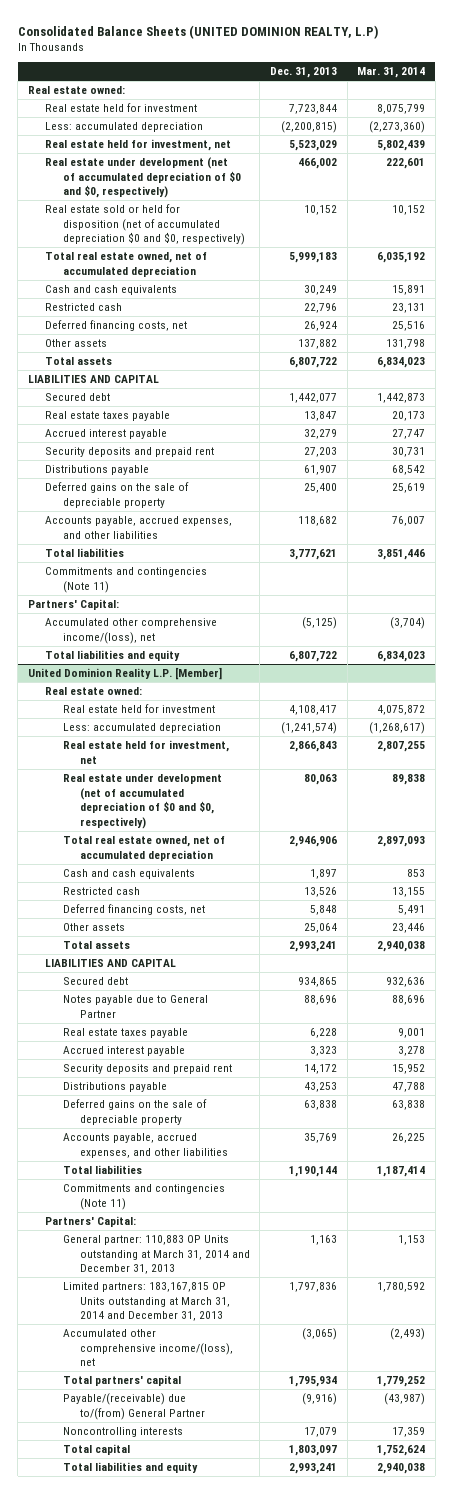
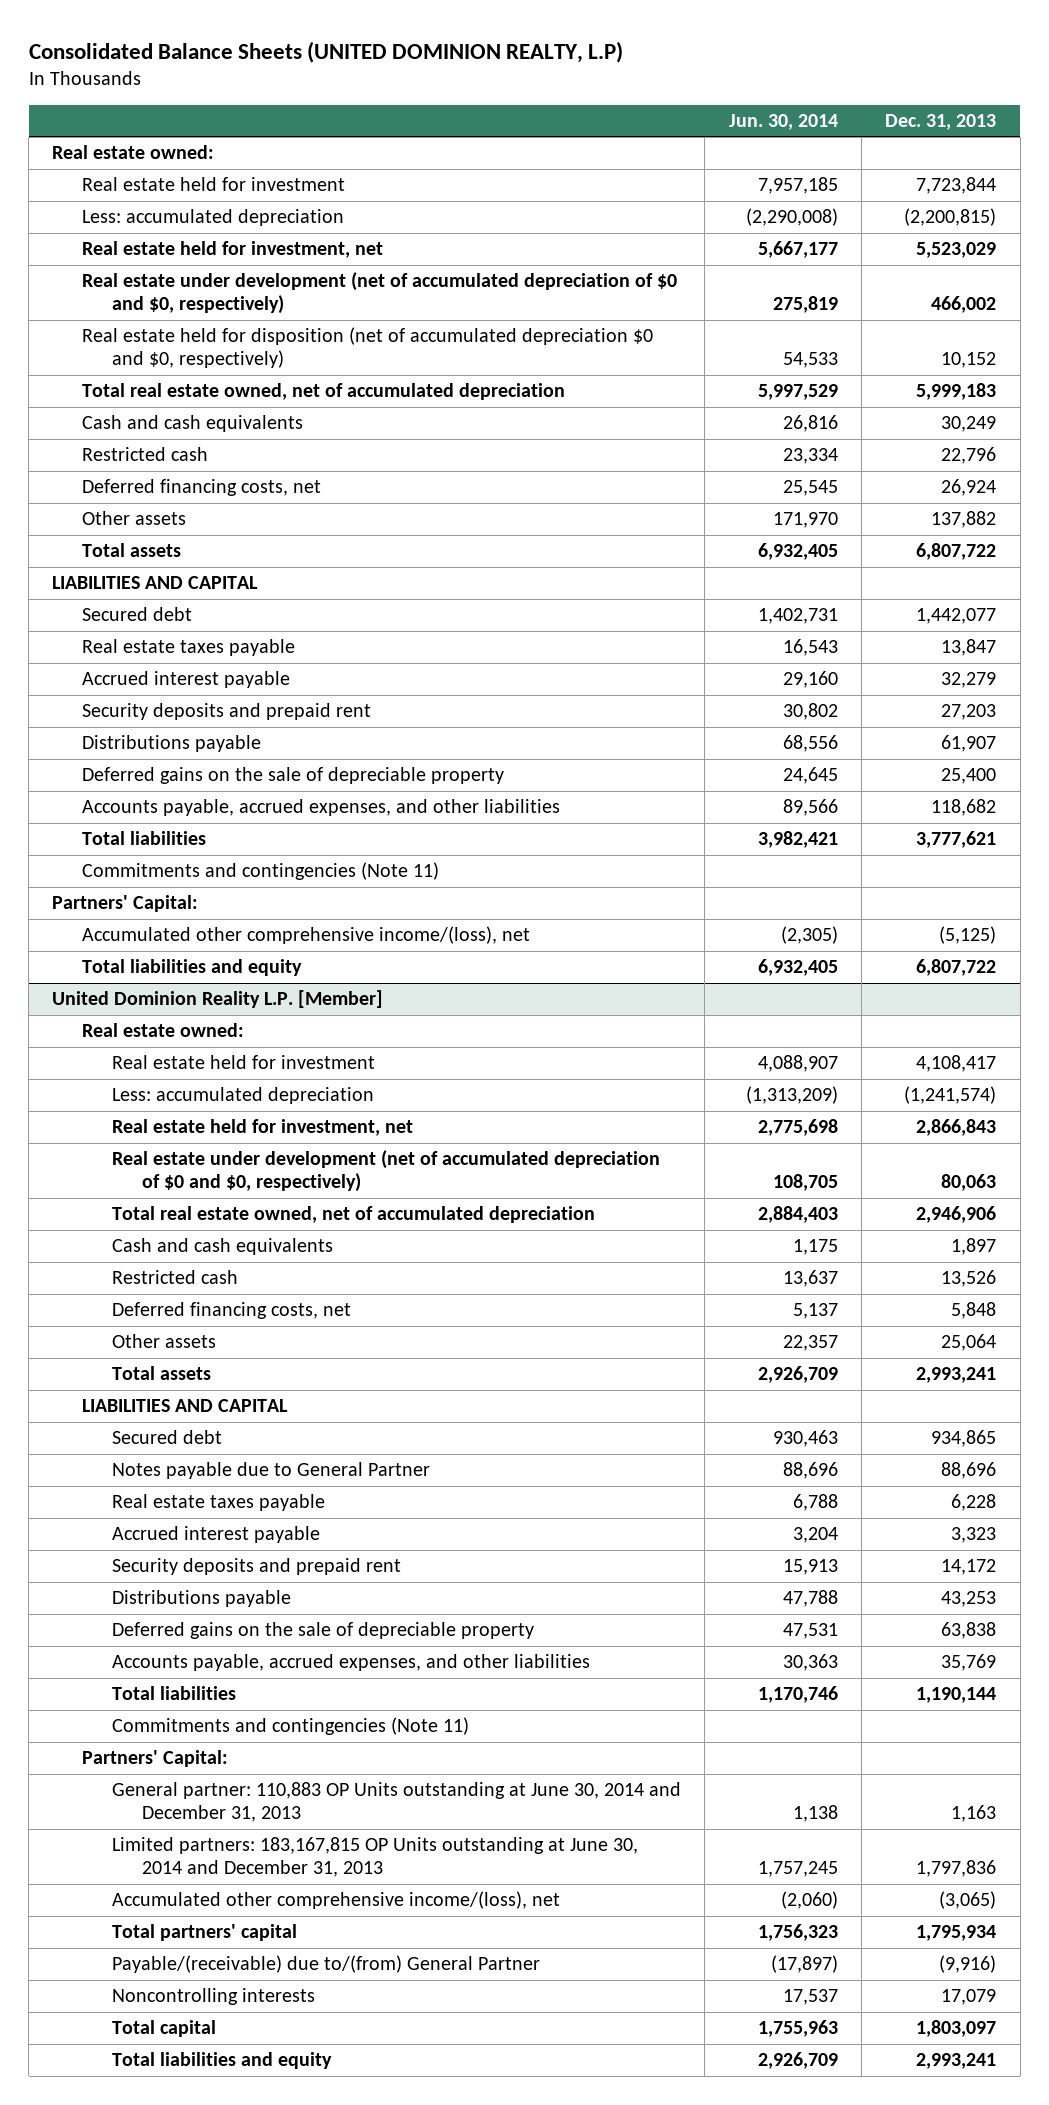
- | Dec. 31, 2013 | Mar. 31, 2014
+ | Jun. 30, 2014 | Dec. 31, 2013
- Real estate sold or held for disposition (net of accumulated depreciation $0 and $0, respectively) | 10,152 | 10,152
+ Real estate held for disposition (net of accumulated depreciation $0 and $0, respectively) | 54,533 | 10,152
@ United Dominion Reality L.P. [Member]
- General partner: 110,883 OP Units outstanding at March 31, 2014 and December 31, 2013 | 1,163 | 1,153
- Limited partners: 183,167,815 OP Units outstanding at March 31, 2014 and December 31, 2013 | 1,797,836 | 1,780,592
+ General partner: 110,883 OP Units outstanding at June 30, 2014 and December 31, 2013 | 1,138 | 1,163
+ Limited partners: 183,167,815 OP Units outstanding at June 30, 2014 and December 31, 2013 | 1,757,245 | 1,797,836

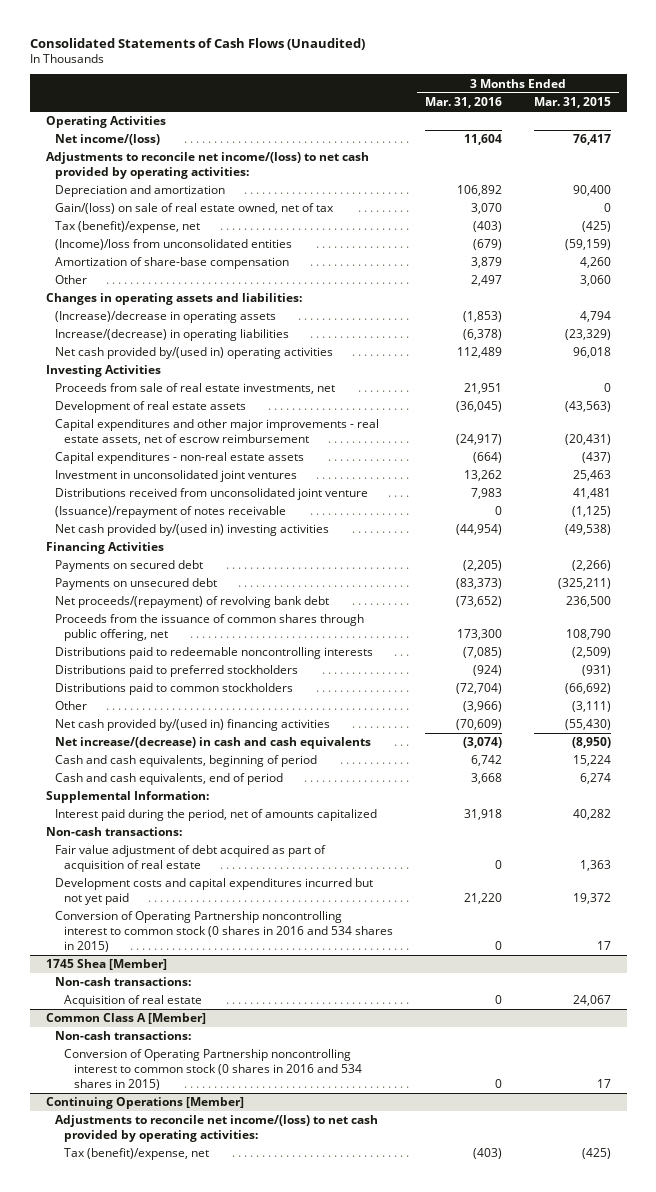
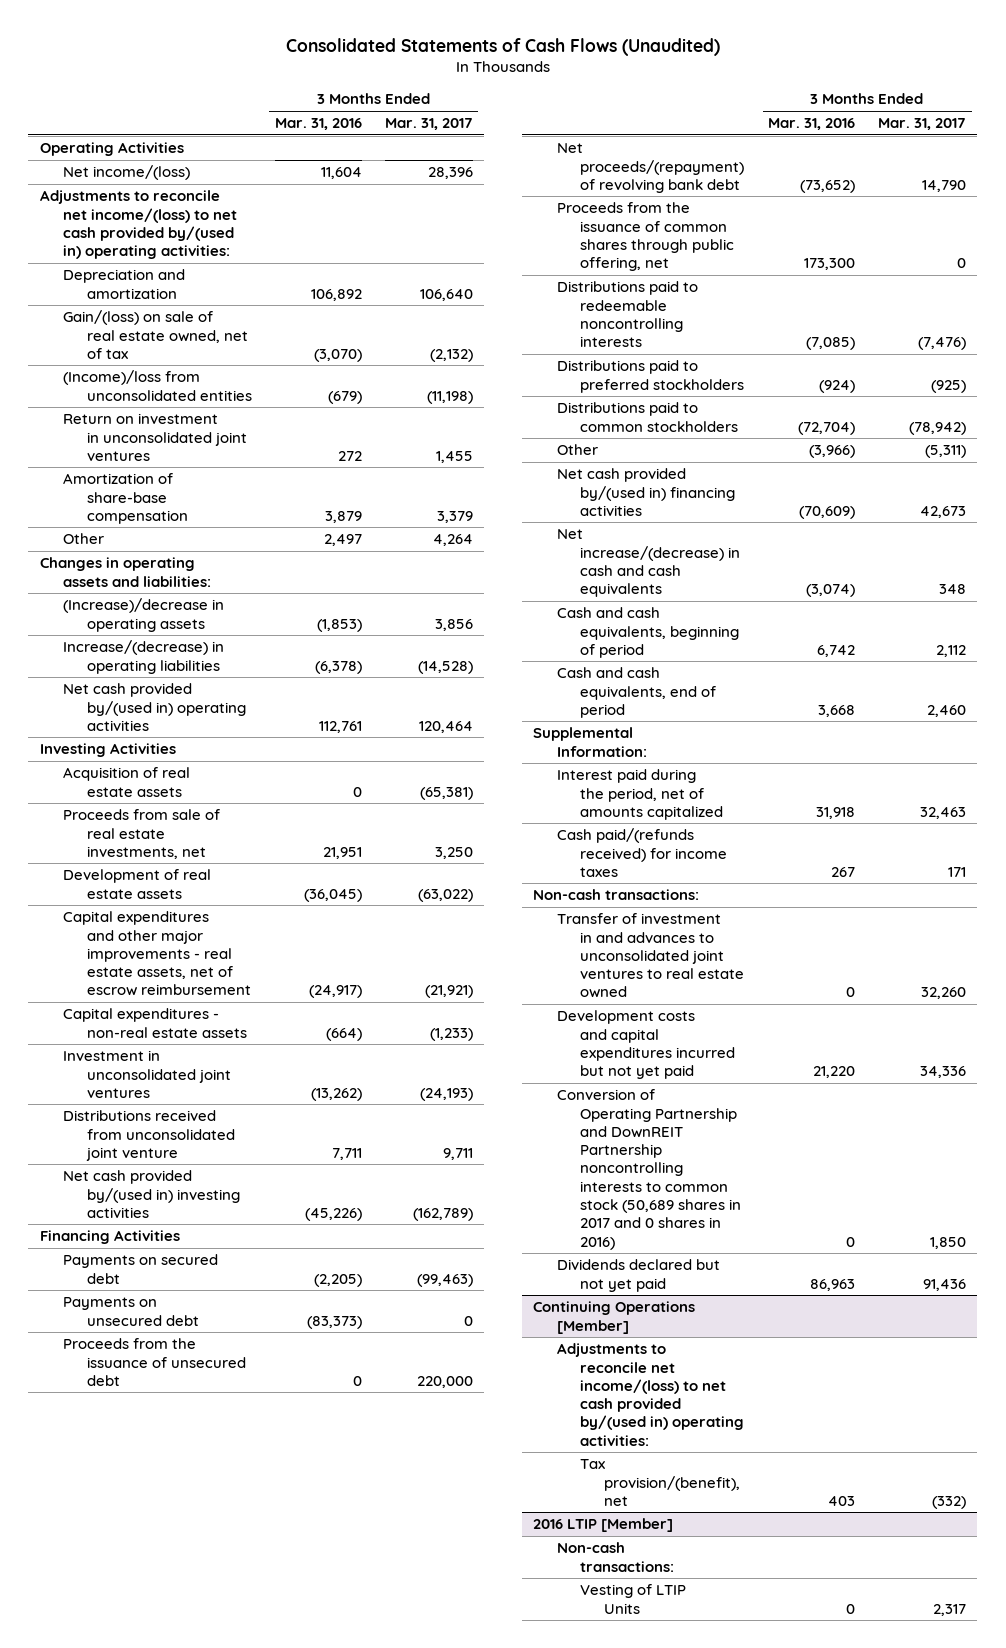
- | 3 Months Ended Mar. 31, 2016 | 3 Months Ended Mar. 31, 2015
+ | 3 Months Ended Mar. 31, 2016 | 3 Months Ended Mar. 31, 2017
- Adjustments to reconcile net income/(loss) to net cash provided by operating activities:
+ Adjustments to reconcile net income/(loss) to net cash provided by/(used in) operating activities:
- Gain/(loss) on sale of real estate owned, net of tax | 3,070 | 0
- Tax (benefit)/expense, net | (403) | (425)
+ Gain/(loss) on sale of real estate owned, net of tax | (3,070) | (2,132)
+ Return on investment in unconsolidated joint ventures | 272 | 1,455
- Net cash provided by/(used in) operating activities | 112,489 | 96,018
+ Net cash provided by/(used in) operating activities | 112,761 | 120,464
+ Acquisition of real estate assets | 0 | (65,381)
- Investment in unconsolidated joint ventures | 13,262 | 25,463
- Distributions received from unconsolidated joint venture | 7,983 | 41,481
- (Issuance)/repayment of notes receivable | 0 | (1,125)
- Net cash provided by/(used in) investing activities | (44,954) | (49,538)
+ Investment in unconsolidated joint ventures | (13,262) | (24,193)
+ Distributions received from unconsolidated joint venture | 7,711 | 9,711
+ Net cash provided by/(used in) investing activities | (45,226) | (162,789)
+ Proceeds from the issuance of unsecured debt | 0 | 220,000
+ Cash paid/(refunds received) for income taxes | 267 | 171
- Fair value adjustment of debt acquired as part of acquisition of real estate | 0 | 1,363
+ Transfer of investment in and advances to unconsolidated joint ventures to real estate owned | 0 | 32,260
- Conversion of Operating Partnership noncontrolling interest to common stock (0 shares in 2016 and 534 shares in 2015) | 0 | 17
- 1745 Shea [Member]
- Non-cash transactions:
- Acquisition of real estate | 0 | 24,067
- Common Class A [Member]
- Non-cash transactions:
- Conversion of Operating Partnership noncontrolling interest to common stock (0 shares in 2016 and 534 shares in 2015) | 0 | 17
+ Conversion of Operating Partnership and DownREIT Partnership noncontrolling interests to common stock (50,689 shares in 2017 and 0 shares in 2016) | 0 | 1,850
+ Dividends declared but not yet paid | 86,963 | 91,436
@ Continuing Operations [Member]
- Adjustments to reconcile net income/(loss) to net cash provided by operating activities:
- Tax (benefit)/expense, net | (403) | (425)
+ Adjustments to reconcile net income/(loss) to net cash provided by/(used in) operating activities:
+ Tax provision/(benefit), net | 403 | (332)
+ 2016 LTIP [Member]
+ Non-cash transactions:
+ Vesting of LTIP Units | 0 | 2,317

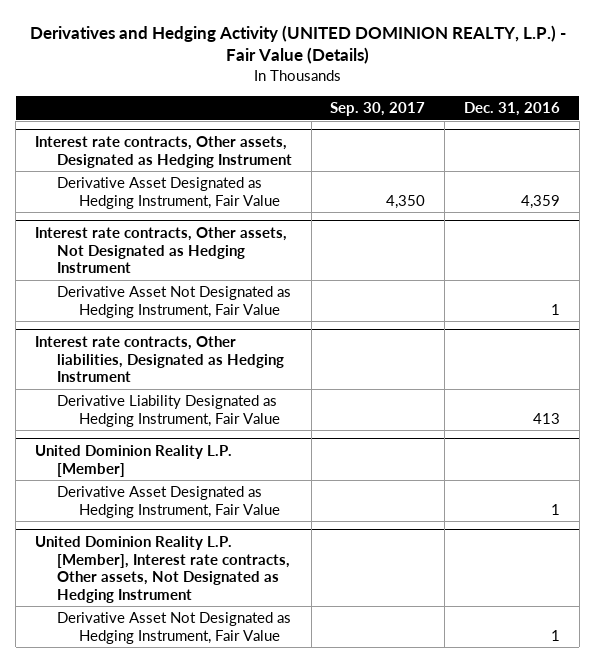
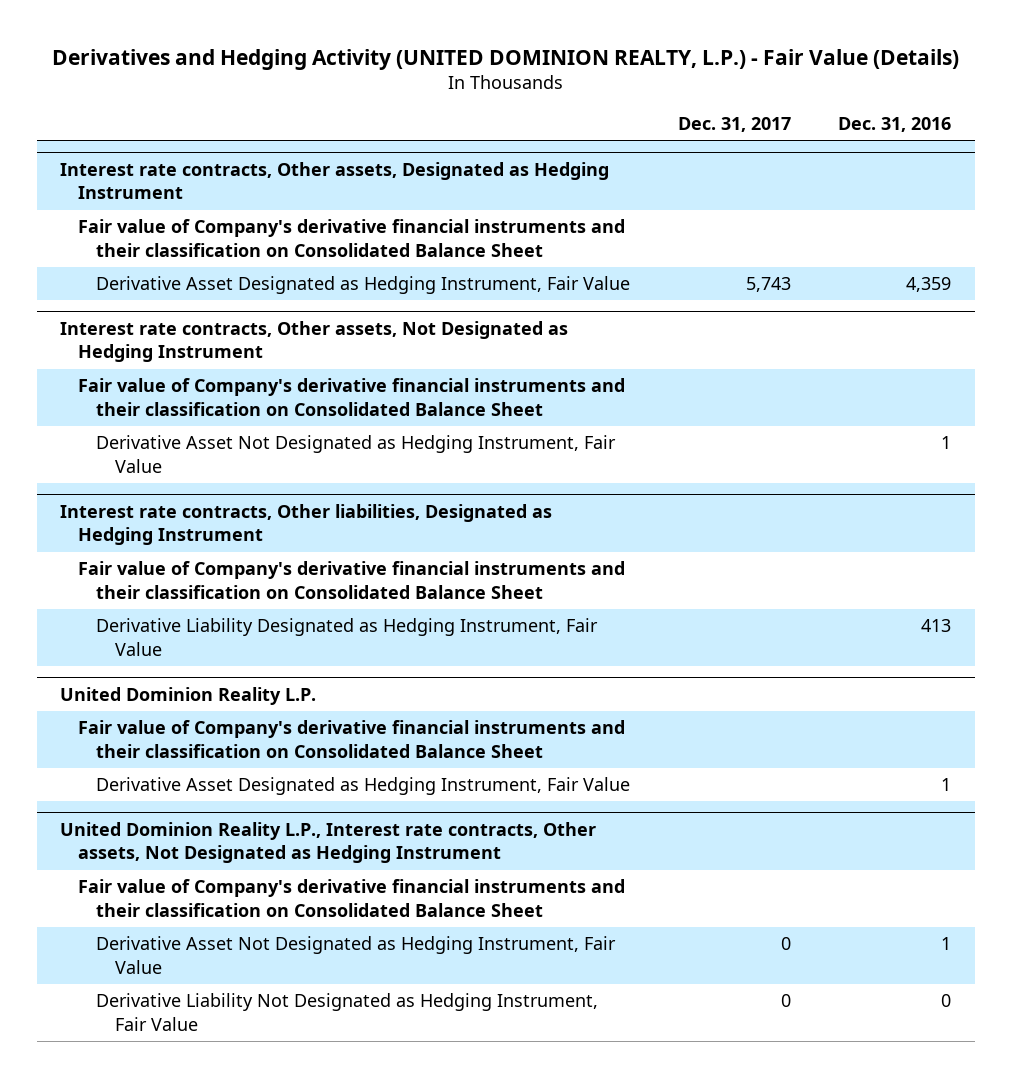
- | Sep. 30, 2017 | Dec. 31, 2016
+ | Dec. 31, 2017 | Dec. 31, 2016
@ Interest rate contracts, Other assets, Designated as Hedging Instrument
+ Fair value of Company's derivative financial instruments and their classification on Consolidated Balance Sheet
@ Interest rate contracts, Other assets, Not Designated as Hedging Instrument
+ Fair value of Company's derivative financial instruments and their classification on Consolidated Balance Sheet
@ Interest rate contracts, Other liabilities, Designated as Hedging Instrument
+ Fair value of Company's derivative financial instruments and their classification on Consolidated Balance Sheet
- United Dominion Reality L.P. [Member]
+ United Dominion Reality L.P.
+ Fair value of Company's derivative financial instruments and their classification on Consolidated Balance Sheet
- United Dominion Reality L.P. [Member], Interest rate contracts, Other assets, Not Designated as Hedging Instrument
+ United Dominion Reality L.P., Interest rate contracts, Other assets, Not Designated as Hedging Instrument
+ Fair value of Company's derivative financial instruments and their classification on Consolidated Balance Sheet
+ Derivative Liability Not Designated as Hedging Instrument, Fair Value | 0 | 0

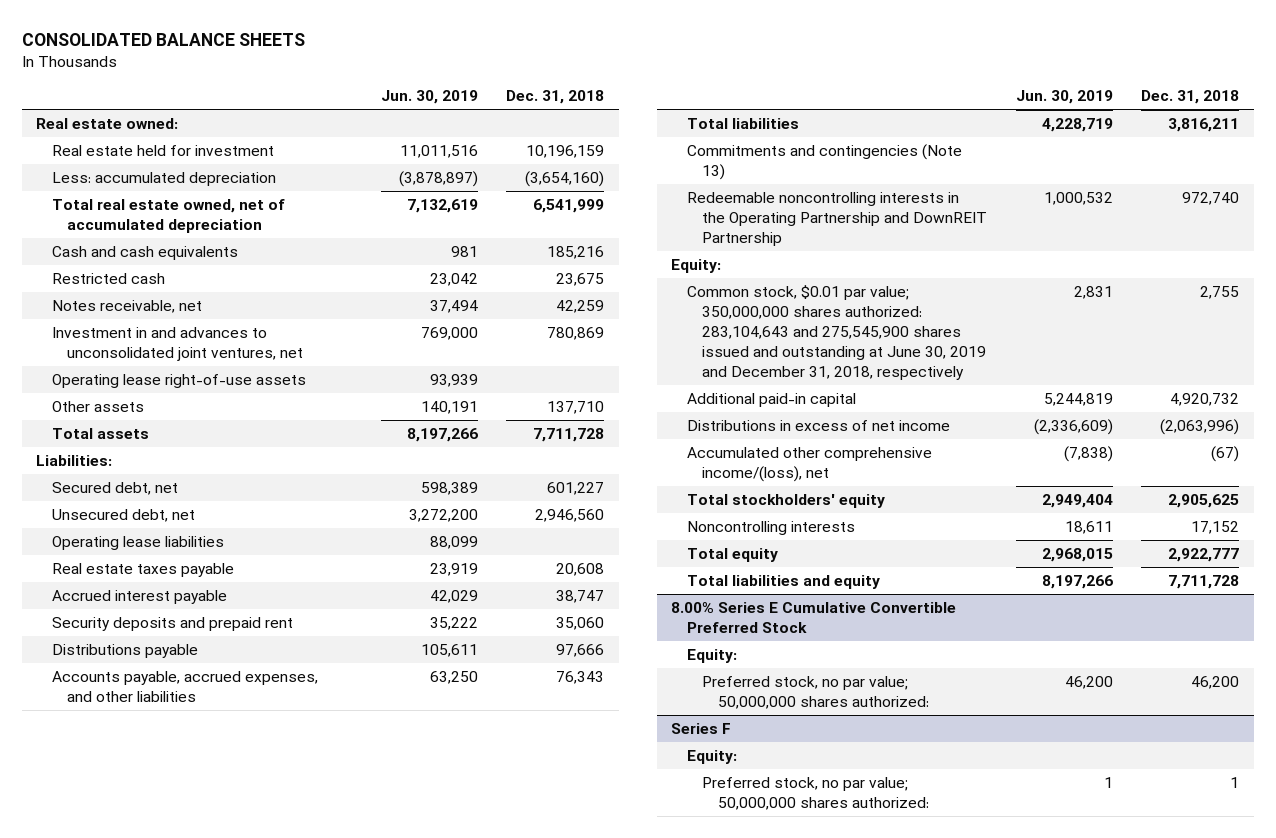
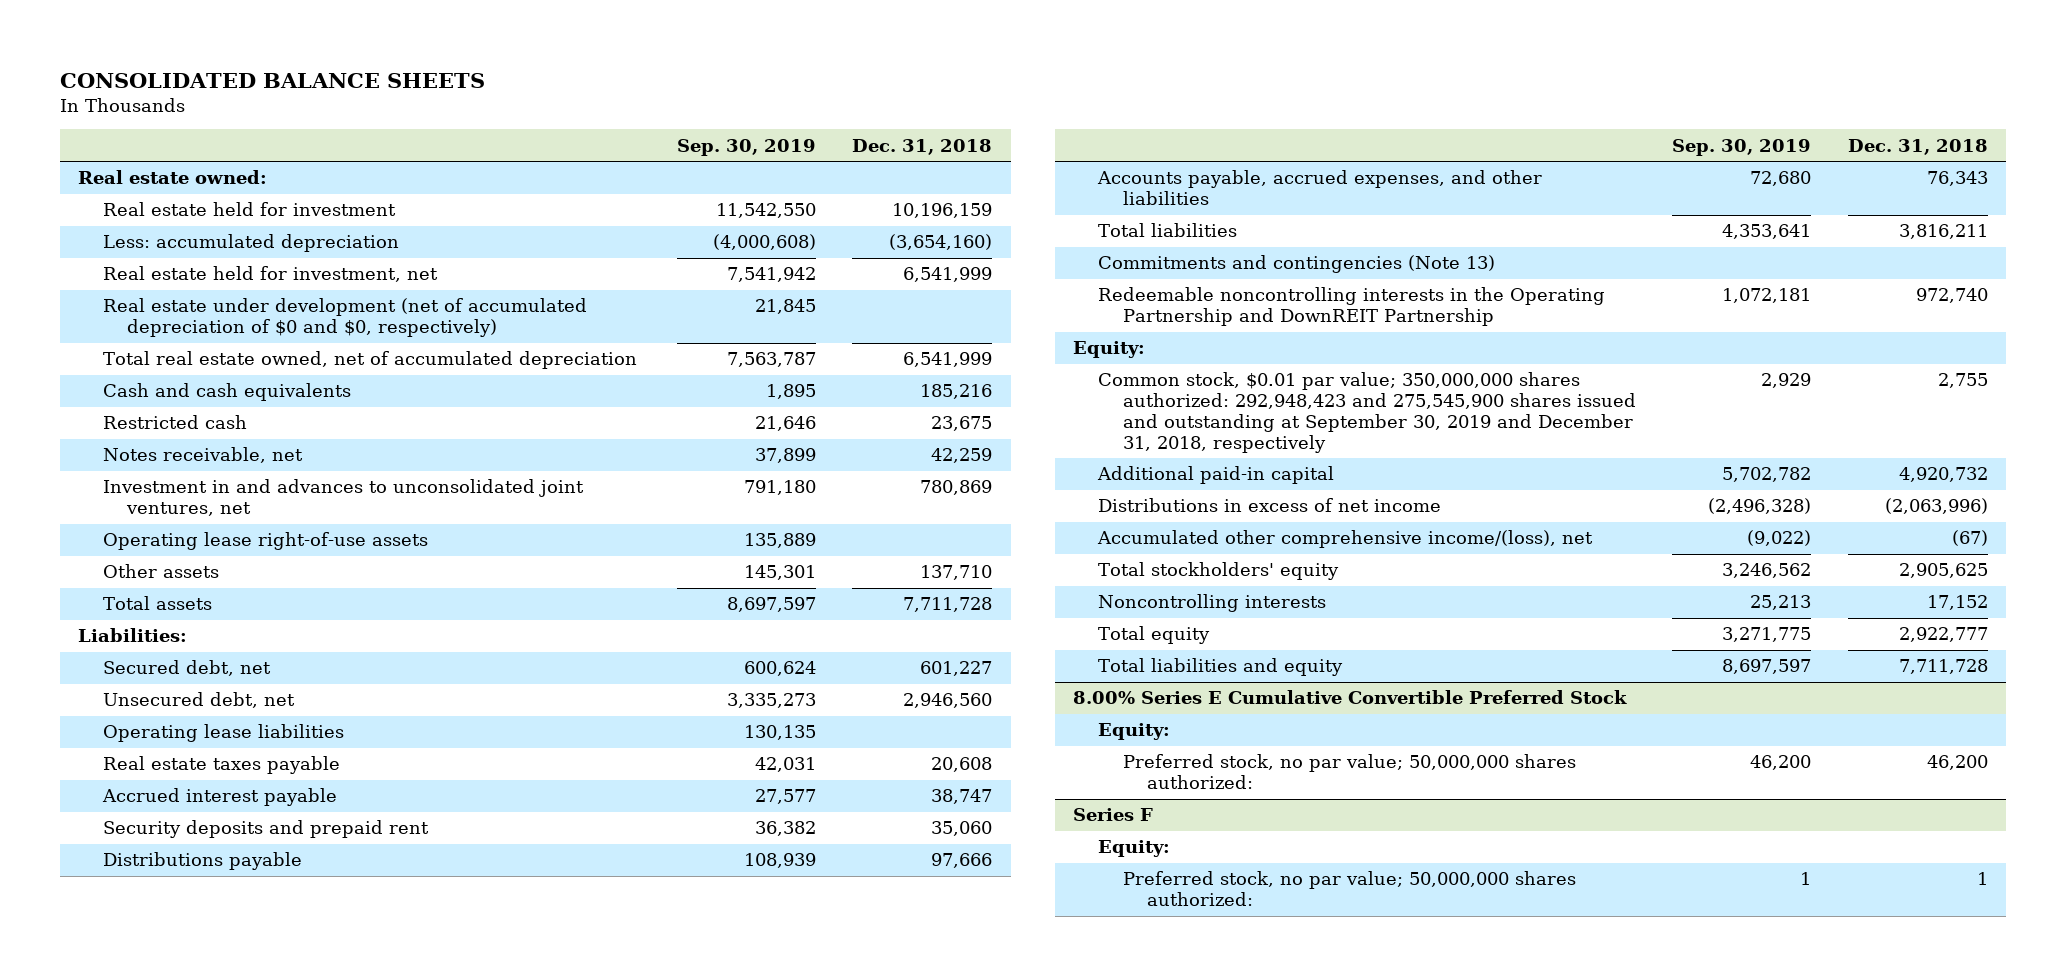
- | Jun. 30, 2019 | Dec. 31, 2018
+ | Sep. 30, 2019 | Dec. 31, 2018
+ Real estate held for investment, net | 7,541,942 | 6,541,999
+ Real estate under development (net of accumulated depreciation of $0 and $0, respectively) | 21,845 |
- Common stock, $0.01 par value; 350,000,000 shares authorized: 283,104,643 and 275,545,900 shares issued and outstanding at June 30, 2019 and December 31, 2018, respectively | 2,831 | 2,755
+ Common stock, $0.01 par value; 350,000,000 shares authorized: 292,948,423 and 275,545,900 shares issued and outstanding at September 30, 2019 and December 31, 2018, respectively | 2,929 | 2,755

